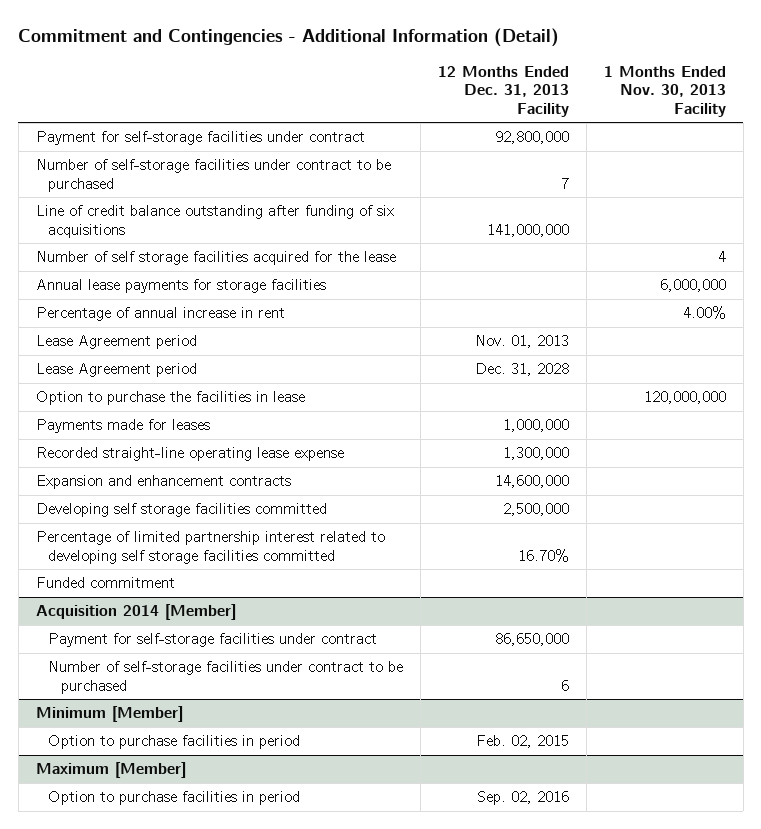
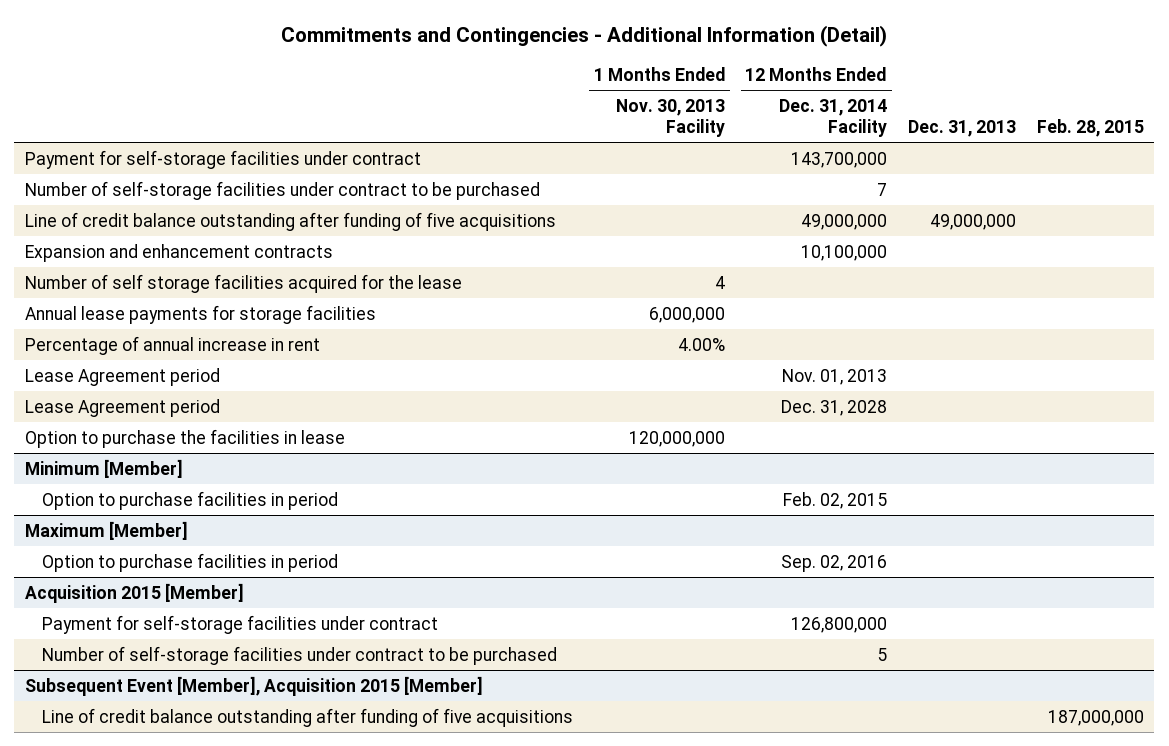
- Commitment and Contingencies - Additional Information (Detail)
+ Commitments and Contingencies - Additional Information (Detail)
- | 12 Months Ended Dec. 31, 2013 Facility | 1 Months Ended Nov. 30, 2013 Facility
+ | 1 Months Ended Nov. 30, 2013 Facility | 12 Months Ended Dec. 31, 2014 Facility | Dec. 31, 2013 | Feb. 28, 2015
- Line of credit balance outstanding after funding of six acquisitions | 141,000,000 |
+ Line of credit balance outstanding after funding of five acquisitions | | 49,000,000 | 49,000,000 |
moved up: Expansion and enhancement contracts | | 10,100,000 | |
- Payments made for leases | 1,000,000 |
- Recorded straight-line operating lease expense | 1,300,000 |
- Developing self storage facilities committed | 2,500,000 |
- Percentage of limited partnership interest related to developing self storage facilities committed | 16.70% |
- Funded commitment
- Acquisition 2014 [Member]
- Payment for self-storage facilities under contract | 86,650,000 |
- Number of self-storage facilities under contract to be purchased | 6 |
+ Acquisition 2015 [Member]
+ Payment for self-storage facilities under contract | | 126,800,000 | |
+ Number of self-storage facilities under contract to be purchased | | 5 | |
+ Subsequent Event [Member], Acquisition 2015 [Member]
+ Line of credit balance outstanding after funding of five acquisitions | | | | 187,000,000

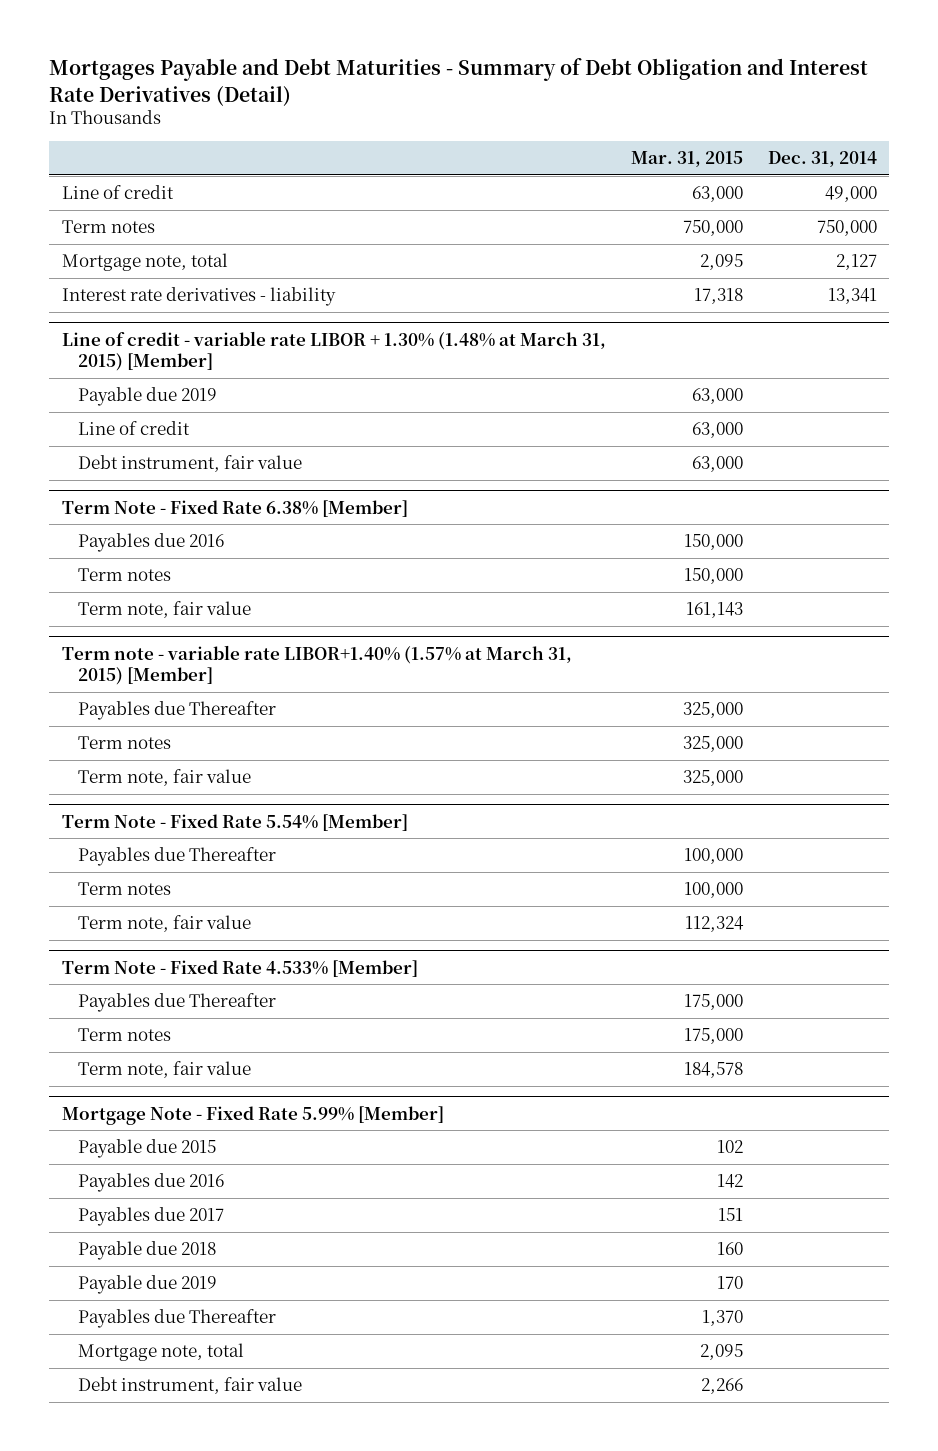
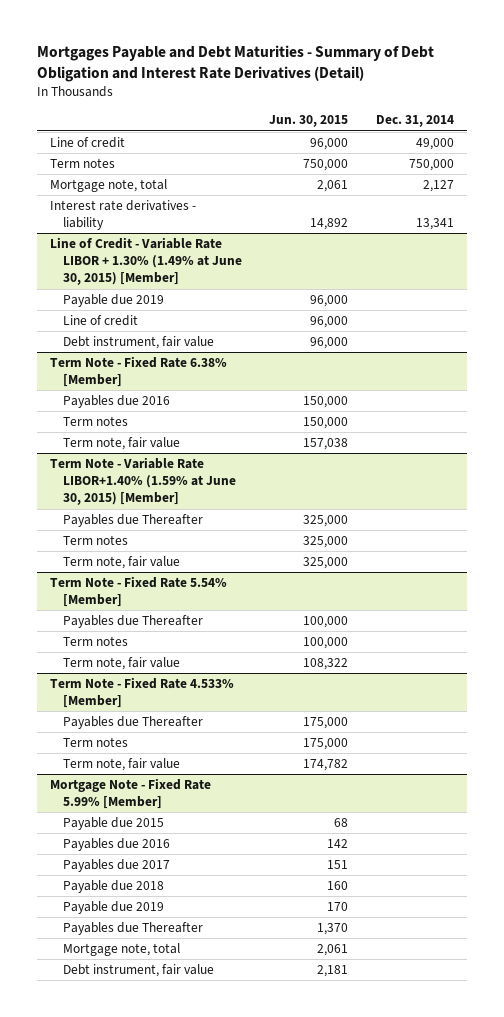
- | Mar. 31, 2015 | Dec. 31, 2014
+ | Jun. 30, 2015 | Dec. 31, 2014
- Line of credit - variable rate LIBOR + 1.30% (1.48% at March 31, 2015) [Member]
+ Line of Credit - Variable Rate LIBOR + 1.30% (1.49% at June 30, 2015) [Member]
- Term note - variable rate LIBOR+1.40% (1.57% at March 31, 2015) [Member]
+ Term Note - Variable Rate LIBOR+1.40% (1.59% at June 30, 2015) [Member]

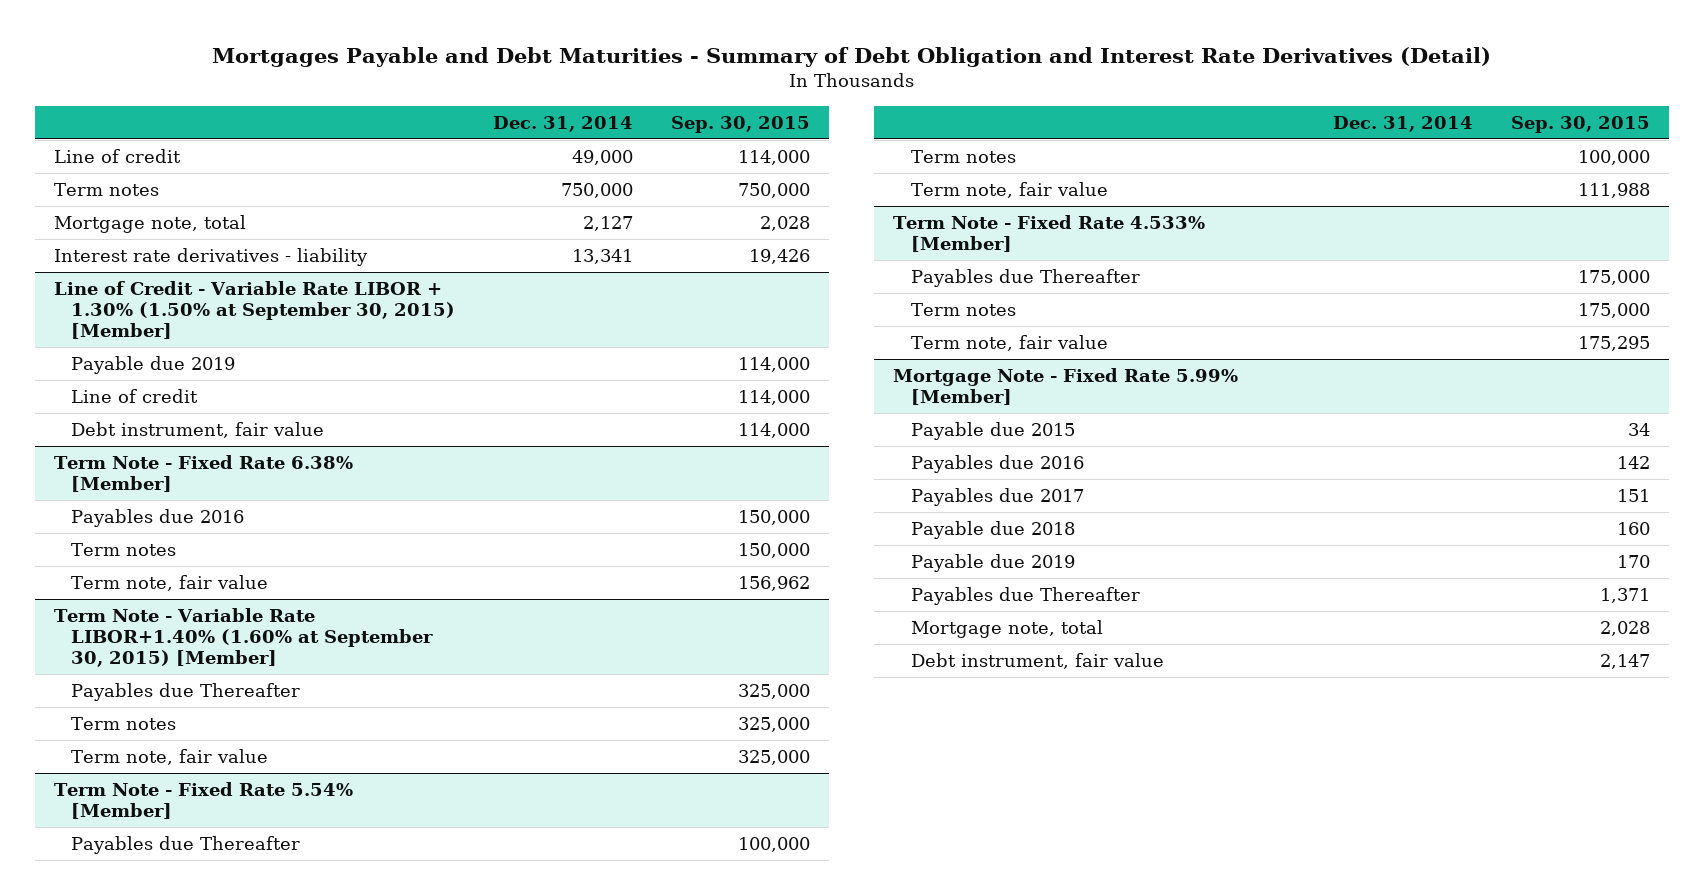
- | Jun. 30, 2015 | Dec. 31, 2014
+ | Dec. 31, 2014 | Sep. 30, 2015
- Line of Credit - Variable Rate LIBOR + 1.30% (1.49% at June 30, 2015) [Member]
+ Line of Credit - Variable Rate LIBOR + 1.30% (1.50% at September 30, 2015) [Member]
- Term Note - Variable Rate LIBOR+1.40% (1.59% at June 30, 2015) [Member]
+ Term Note - Variable Rate LIBOR+1.40% (1.60% at September 30, 2015) [Member]

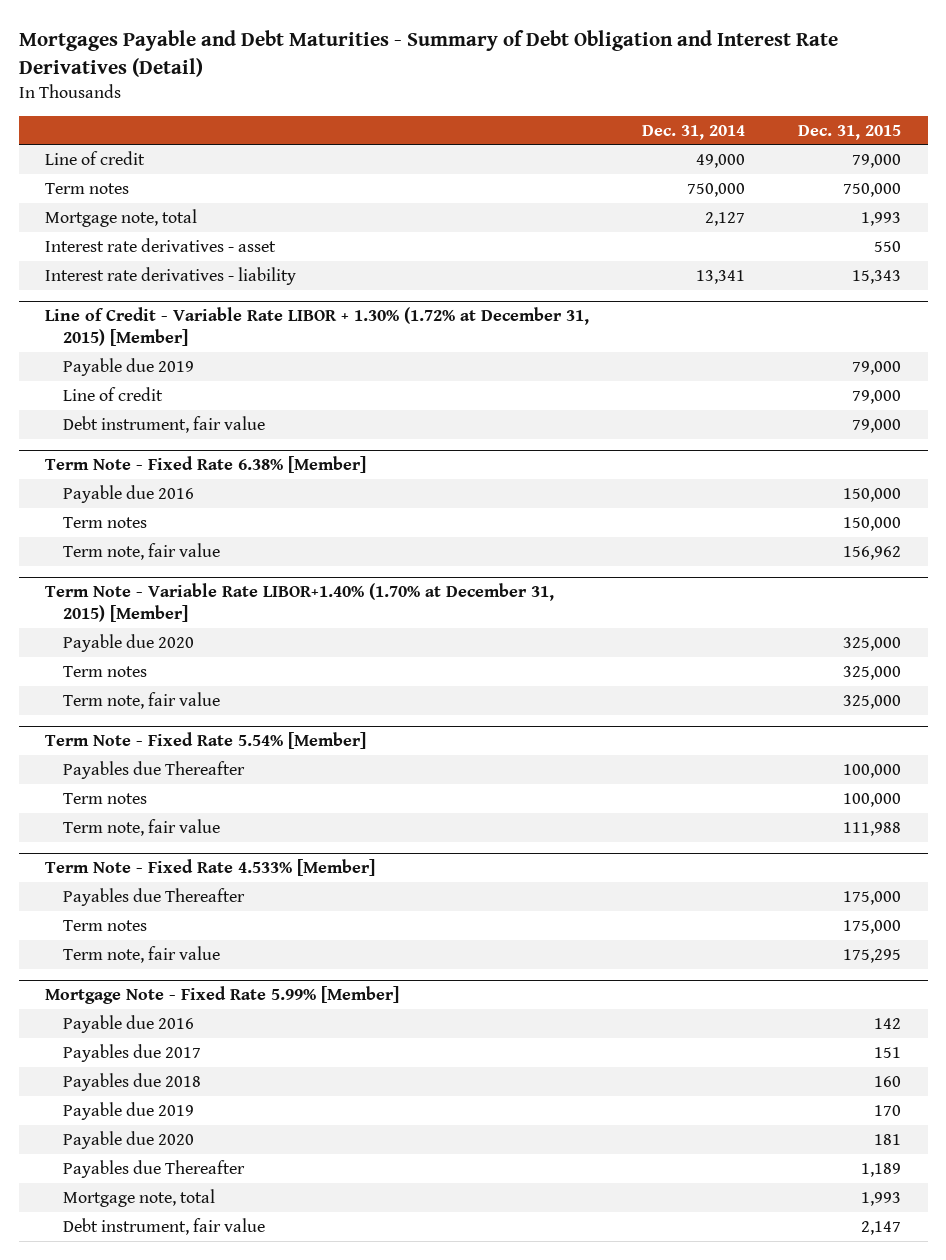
- | Dec. 31, 2014 | Sep. 30, 2015
+ | Dec. 31, 2014 | Dec. 31, 2015
+ Interest rate derivatives - asset | | 550
- Line of Credit - Variable Rate LIBOR + 1.30% (1.50% at September 30, 2015) [Member]
+ Line of Credit - Variable Rate LIBOR + 1.30% (1.72% at December 31, 2015) [Member]
@ Term Note - Fixed Rate 6.38% [Member]
- Payables due 2016 | | 150,000
+ Payable due 2016 | | 150,000
- Term Note - Variable Rate LIBOR+1.40% (1.60% at September 30, 2015) [Member]
- Payables due Thereafter | | 325,000
+ Term Note - Variable Rate LIBOR+1.40% (1.70% at December 31, 2015) [Member]
+ Payable due 2020 | | 325,000
@ Mortgage Note - Fixed Rate 5.99% [Member]
- Payable due 2015 | | 34
- Payables due 2016 | | 142
+ Payable due 2016 | | 142
- Payable due 2018 | | 160
+ Payables due 2018 | | 160
+ Payable due 2020 | | 181

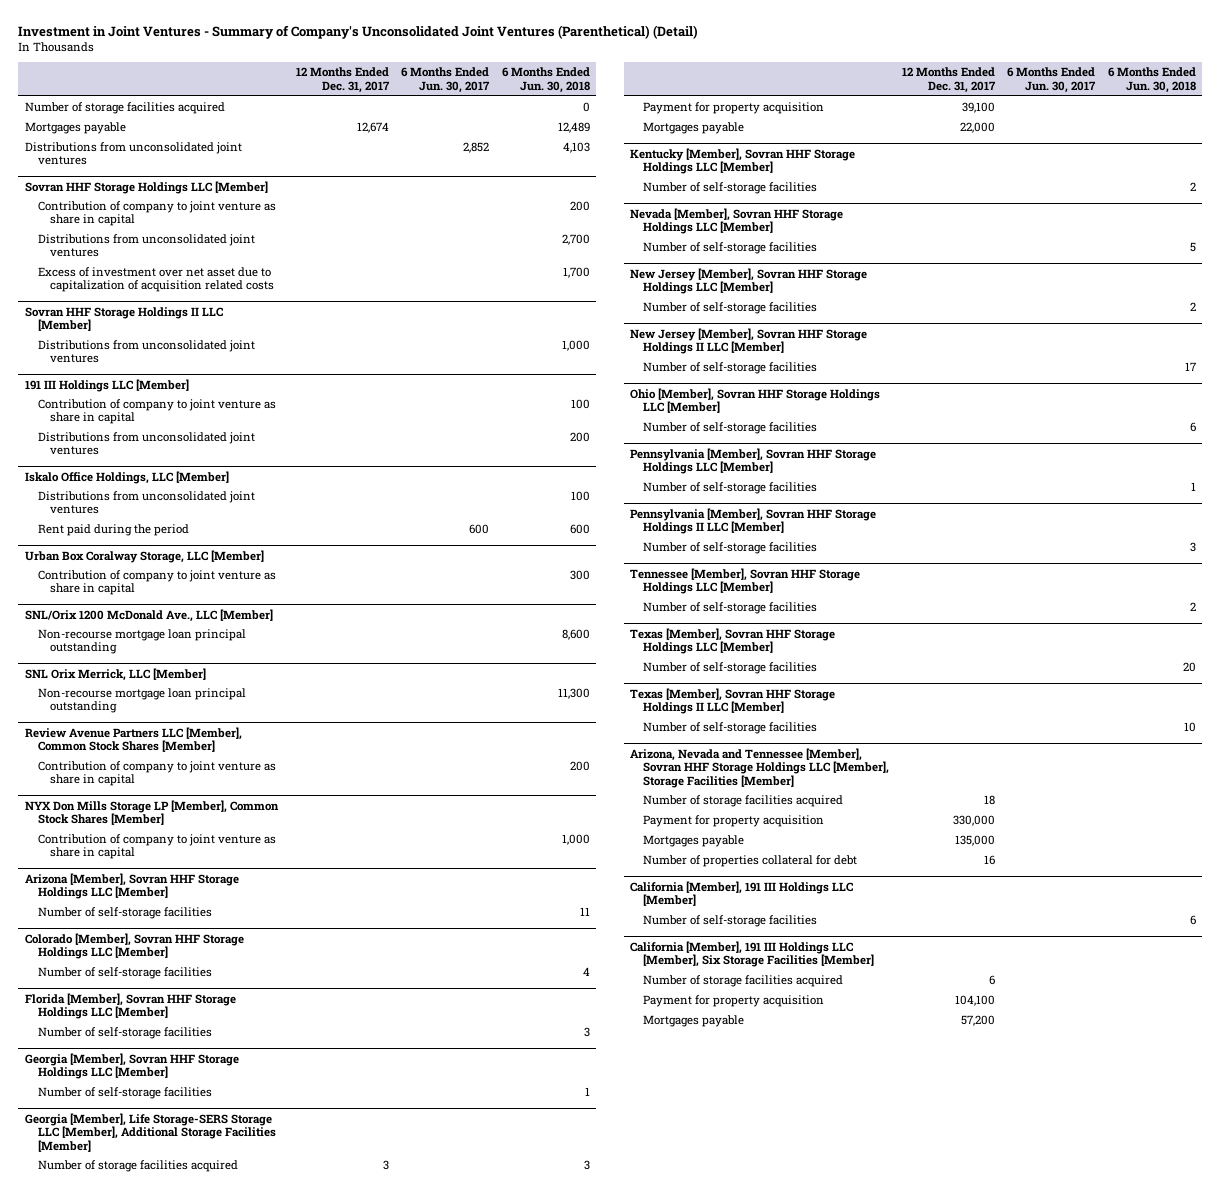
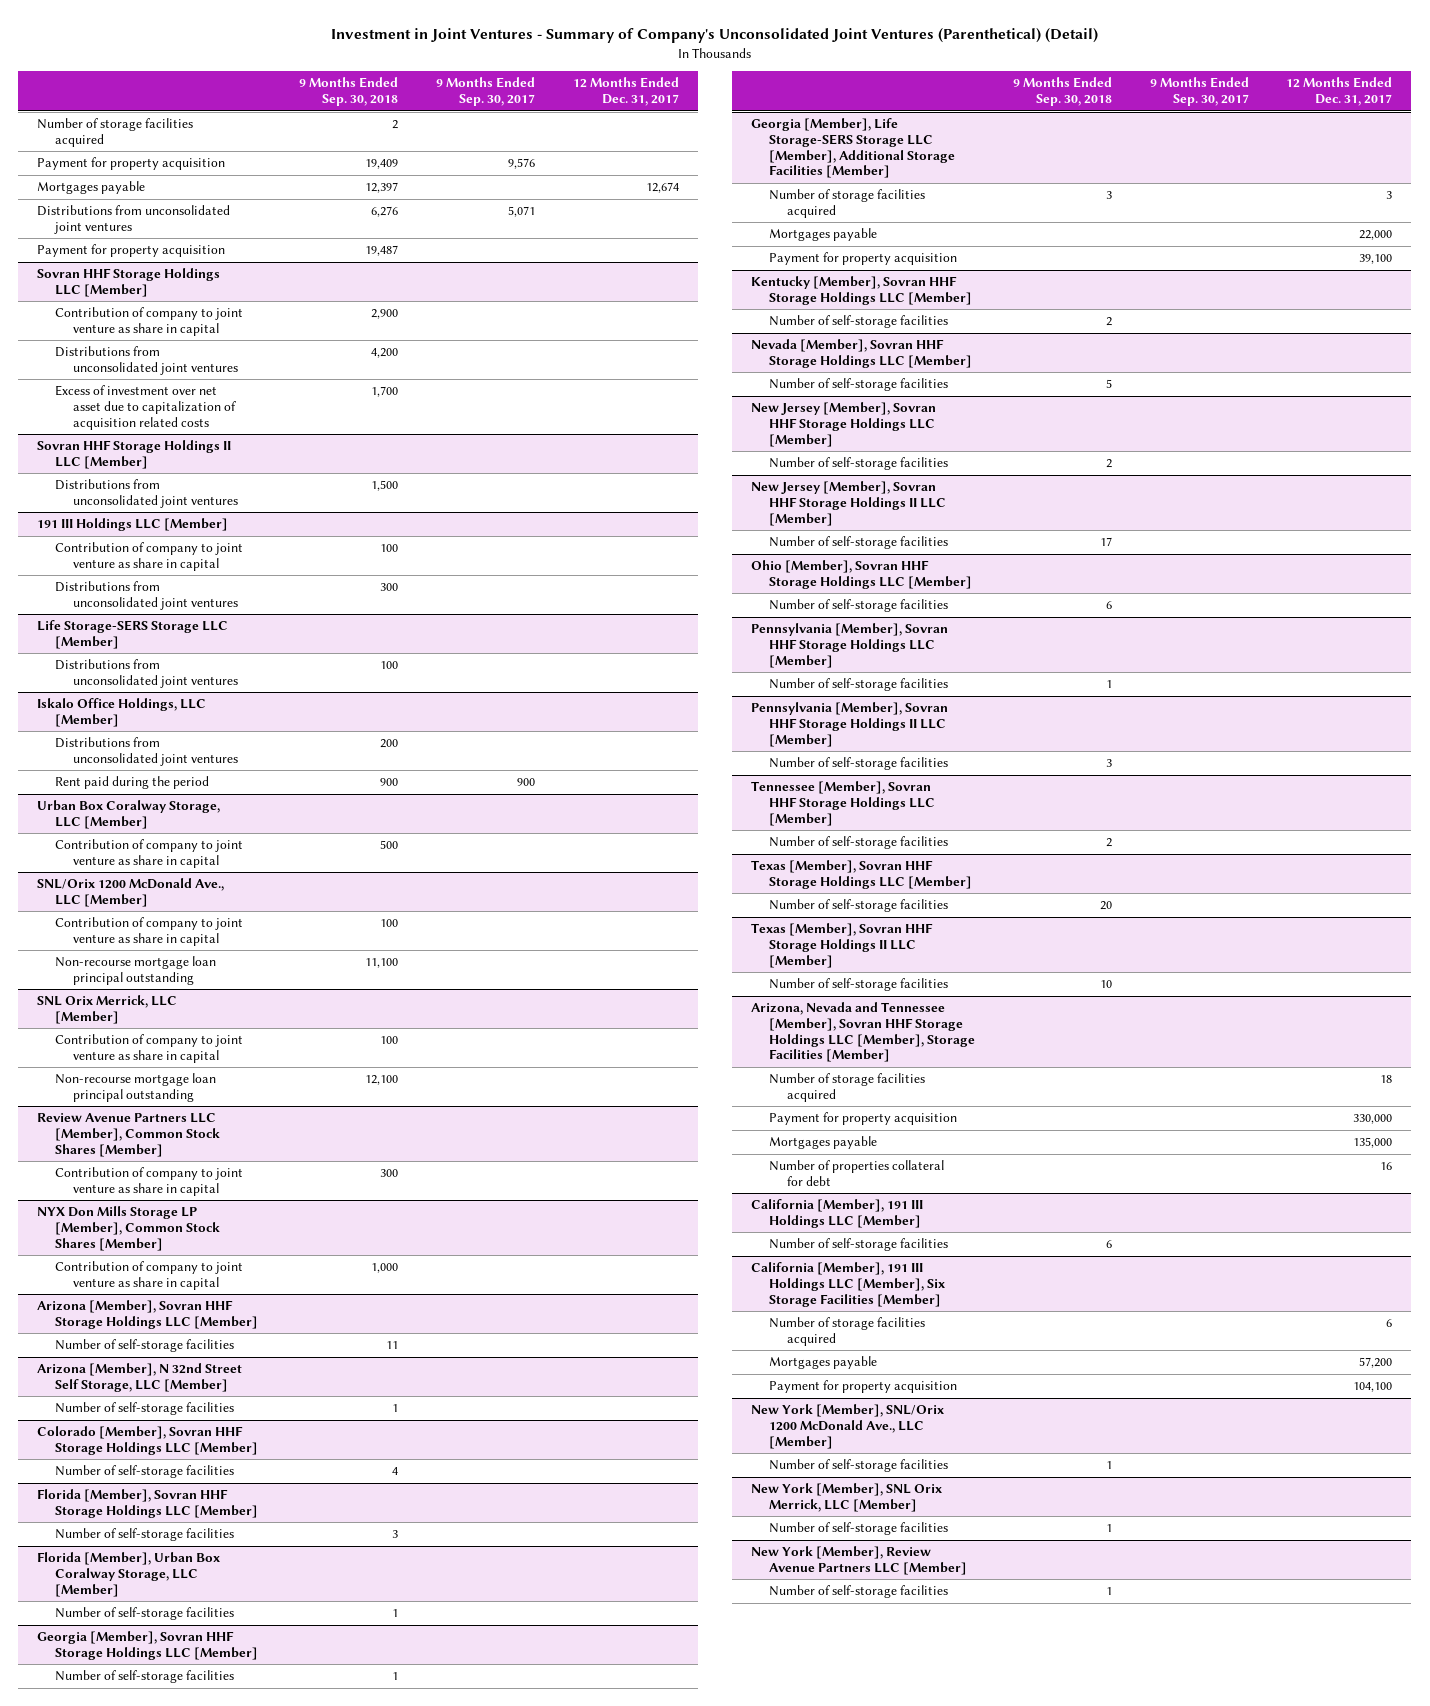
- | 12 Months Ended Dec. 31, 2017 | 6 Months Ended Jun. 30, 2017 | 6 Months Ended Jun. 30, 2018
+ | 9 Months Ended Sep. 30, 2018 | 9 Months Ended Sep. 30, 2017 | 12 Months Ended Dec. 31, 2017
+ Payment for property acquisition | 19,409 | 9,576 |
+ Payment for property acquisition | 19,487 | |
+ Life Storage-SERS Storage LLC [Member]
+ Distributions from unconsolidated joint ventures | 100 | |
@ SNL/Orix 1200 McDonald Ave., LLC [Member]
+ Contribution of company to joint venture as share in capital | 100 | |
@ SNL Orix Merrick, LLC [Member]
+ Contribution of company to joint venture as share in capital | 100 | |
+ Arizona [Member], N 32nd Street Self Storage, LLC [Member]
+ Number of self-storage facilities | 1 | |
+ Florida [Member], Urban Box Coralway Storage, LLC [Member]
+ Number of self-storage facilities | 1 | |
@ Georgia [Member], Life Storage-SERS Storage LLC [Member], Additional Storage Facilities [Member]
moved down: Payment for property acquisition | | | 39,100
@ California [Member], 191 III Holdings LLC [Member], Six Storage Facilities [Member]
moved down: Payment for property acquisition | | | 104,100
+ New York [Member], SNL/Orix 1200 McDonald Ave., LLC [Member]
+ Number of self-storage facilities | 1 | |
+ New York [Member], SNL Orix Merrick, LLC [Member]
+ Number of self-storage facilities | 1 | |
+ New York [Member], Review Avenue Partners LLC [Member]
+ Number of self-storage facilities | 1 | |

